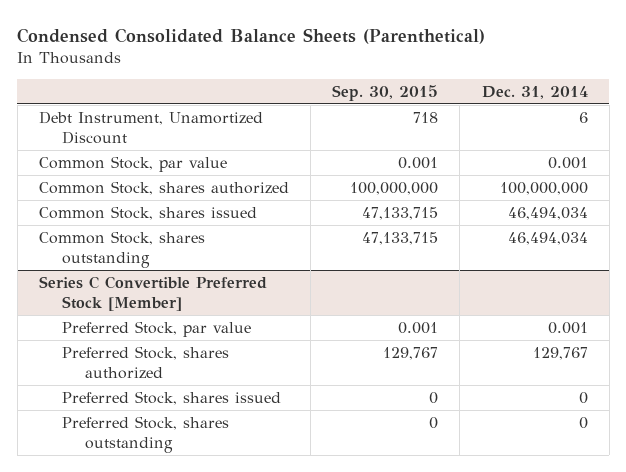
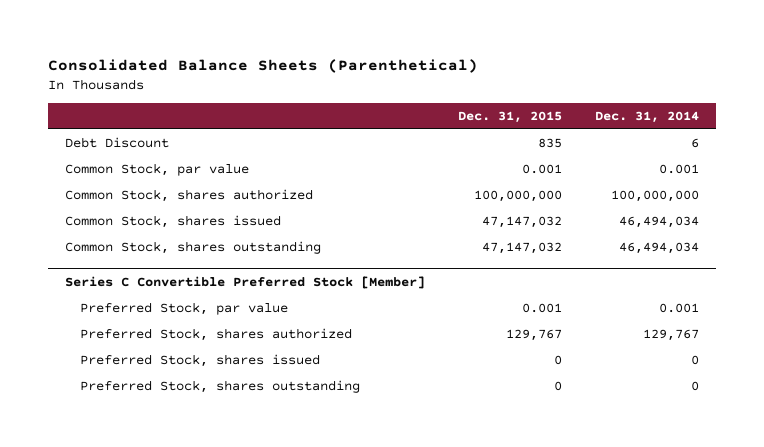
- Condensed Consolidated Balance Sheets (Parenthetical)
+ Consolidated Balance Sheets (Parenthetical)
- | Sep. 30, 2015 | Dec. 31, 2014
+ | Dec. 31, 2015 | Dec. 31, 2014
- Debt Instrument, Unamortized Discount | 718 | 6
+ Debt Discount | 835 | 6

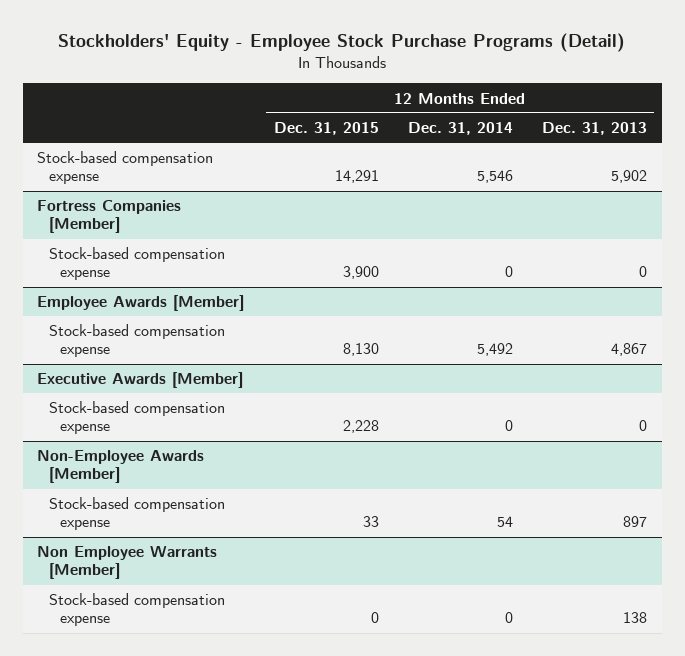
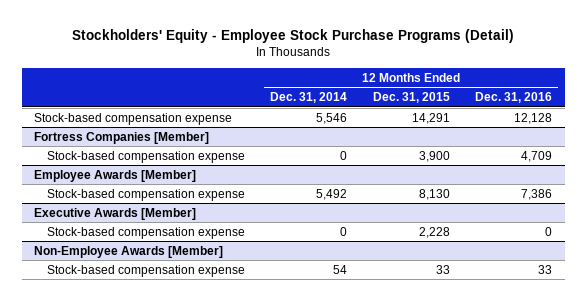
- | 12 Months Ended Dec. 31, 2015 | 12 Months Ended Dec. 31, 2014 | 12 Months Ended Dec. 31, 2013
+ | 12 Months Ended Dec. 31, 2014 | 12 Months Ended Dec. 31, 2015 | 12 Months Ended Dec. 31, 2016
- Non Employee Warrants [Member]
- Stock-based compensation expense | 0 | 0 | 138

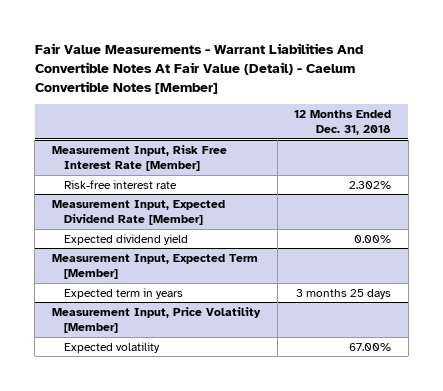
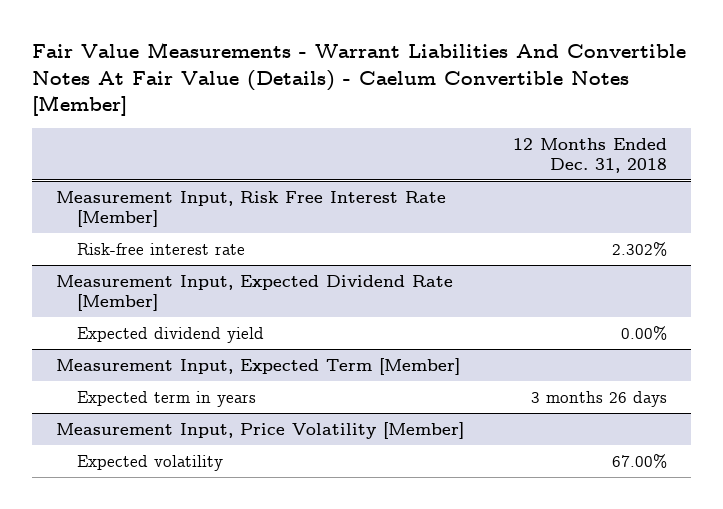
- Fair Value Measurements - Warrant Liabilities And Convertible Notes At Fair Value (Detail) - Caelum Convertible Notes [Member]
+ Fair Value Measurements - Warrant Liabilities And Convertible Notes At Fair Value (Details) - Caelum Convertible Notes [Member]
@ Measurement Input, Expected Term [Member]
- Expected term in years | 3 months 25 days
+ Expected term in years | 3 months 26 days

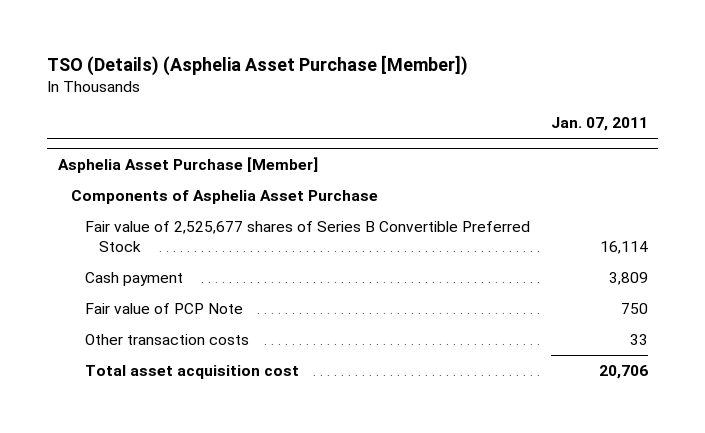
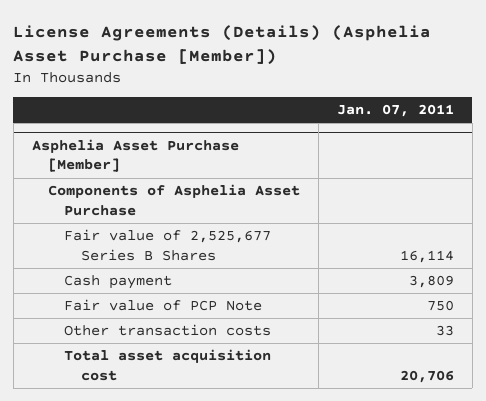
- TSO (Details) (Asphelia Asset Purchase [Member])
+ License Agreements (Details) (Asphelia Asset Purchase [Member])
@ Asphelia Asset Purchase [Member]
- Fair value of 2,525,677 shares of Series B Convertible Preferred Stock | 16,114
+ Fair value of 2,525,677 Series B Shares | 16,114

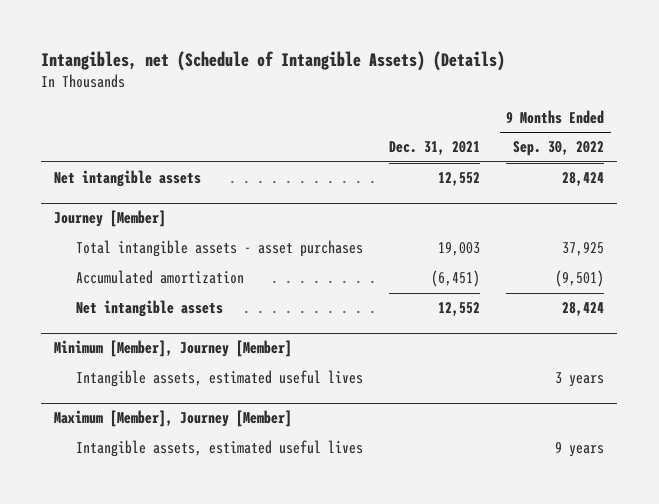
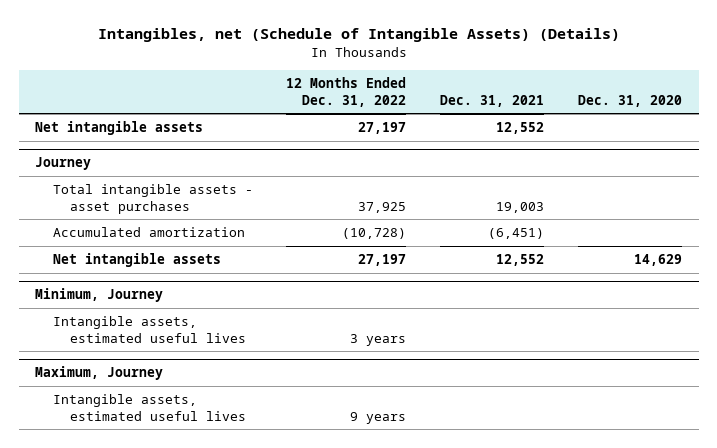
- | Dec. 31, 2021 | 9 Months Ended Sep. 30, 2022
+ | 12 Months Ended Dec. 31, 2022 | Dec. 31, 2021 | Dec. 31, 2020
- Journey [Member]
+ Journey
- Minimum [Member], Journey [Member]
+ Minimum, Journey
- Maximum [Member], Journey [Member]
+ Maximum, Journey

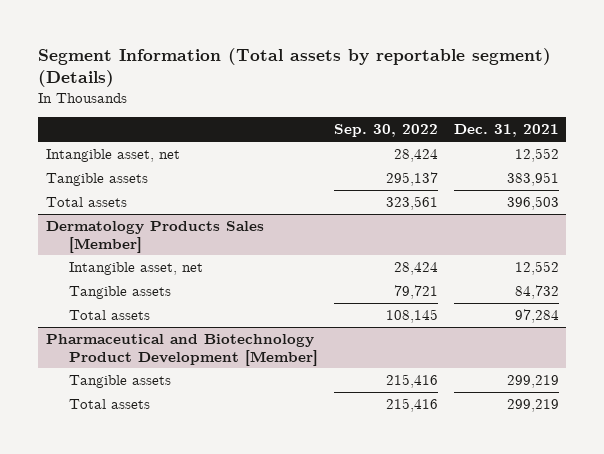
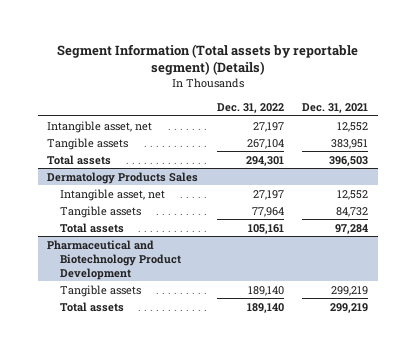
- | Sep. 30, 2022 | Dec. 31, 2021
+ | Dec. 31, 2022 | Dec. 31, 2021
- Dermatology Products Sales [Member]
+ Dermatology Products Sales
- Pharmaceutical and Biotechnology Product Development [Member]
+ Pharmaceutical and Biotechnology Product Development

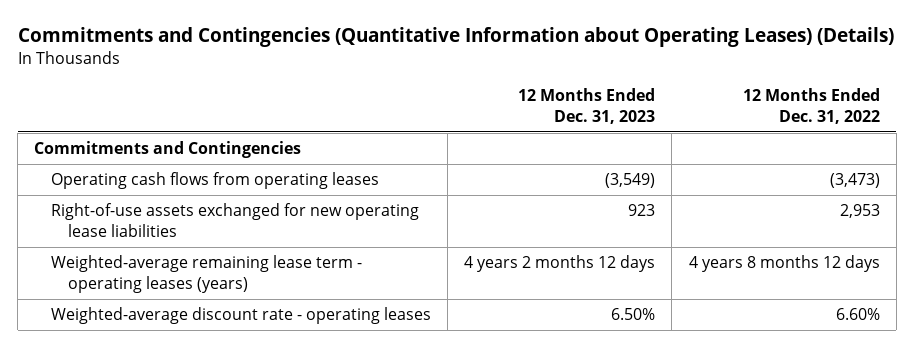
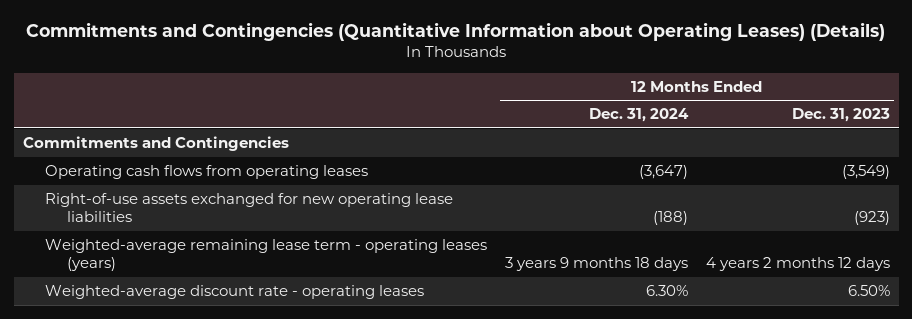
- | 12 Months Ended Dec. 31, 2023 | 12 Months Ended Dec. 31, 2022
+ | 12 Months Ended Dec. 31, 2024 | 12 Months Ended Dec. 31, 2023
- Right-of-use assets exchanged for new operating lease liabilities | 923 | 2,953
+ Right-of-use assets exchanged for new operating lease liabilities | (188) | (923)

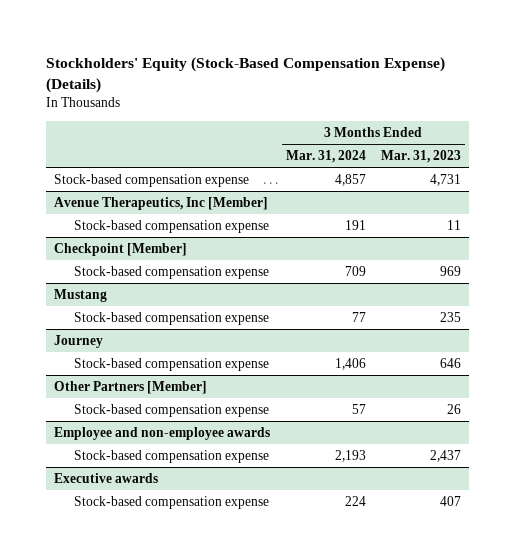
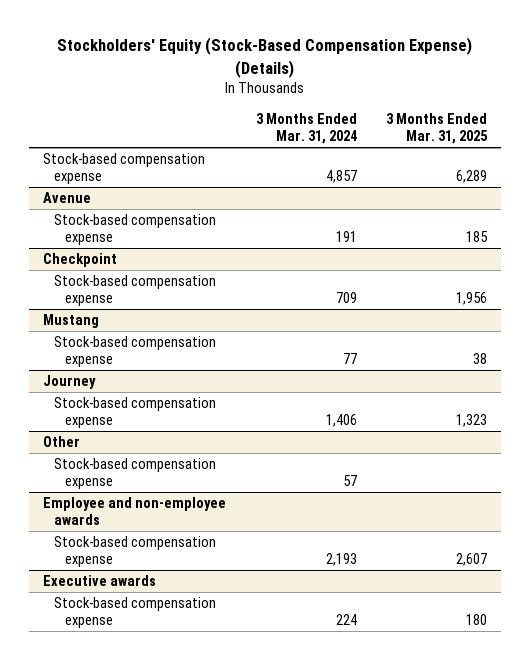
- | 3 Months Ended Mar. 31, 2024 | 3 Months Ended Mar. 31, 2023
+ | 3 Months Ended Mar. 31, 2024 | 3 Months Ended Mar. 31, 2025
- Avenue Therapeutics, Inc [Member]
+ Avenue
- Checkpoint [Member]
+ Checkpoint
- Other Partners [Member]
+ Other

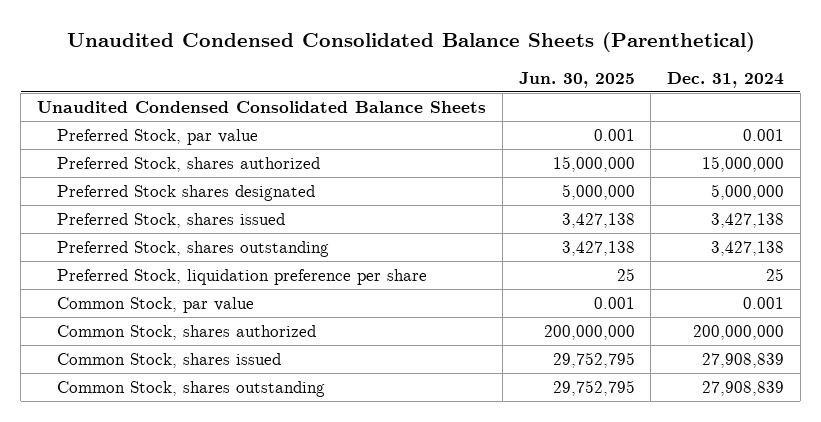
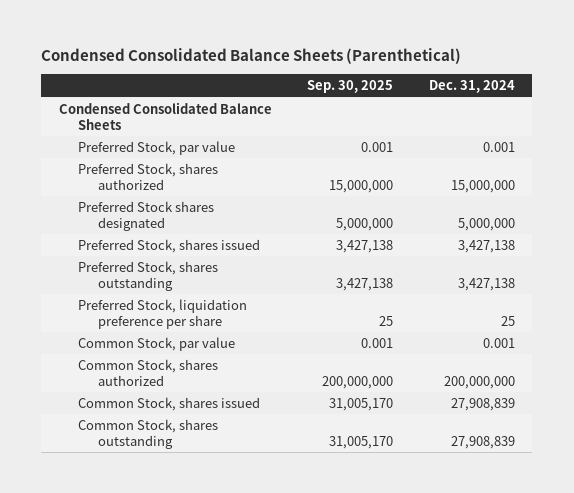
- Unaudited Condensed Consolidated Balance Sheets (Parenthetical)
+ Condensed Consolidated Balance Sheets (Parenthetical)
- | Jun. 30, 2025 | Dec. 31, 2024
+ | Sep. 30, 2025 | Dec. 31, 2024
- Unaudited Condensed Consolidated Balance Sheets
+ Condensed Consolidated Balance Sheets

